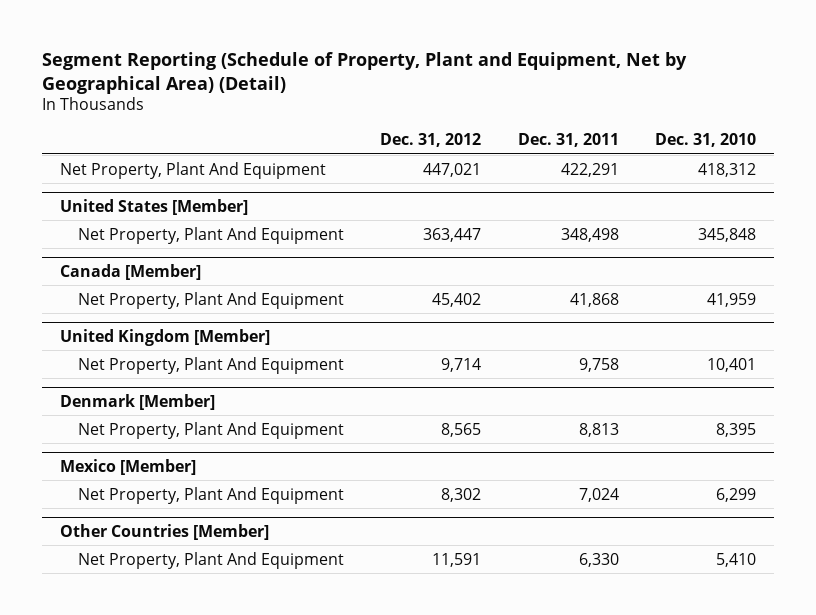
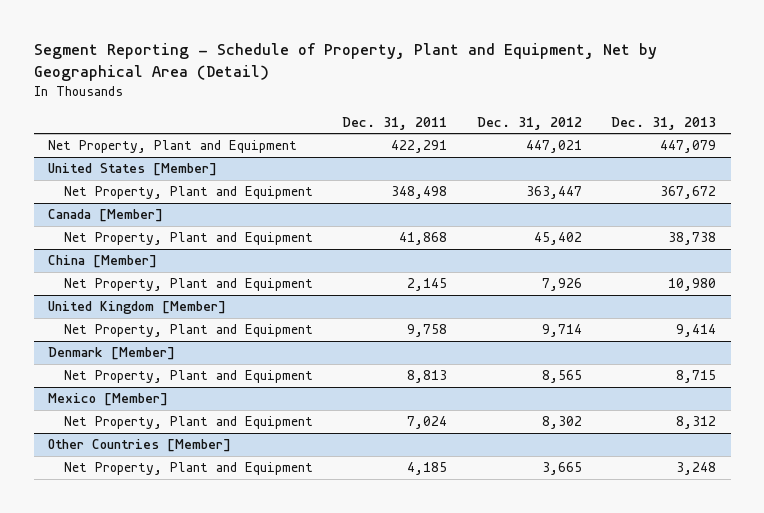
- Segment Reporting (Schedule of Property, Plant and Equipment, Net by Geographical Area) (Detail)
+ Segment Reporting - Schedule of Property, Plant and Equipment, Net by Geographical Area (Detail)
- | Dec. 31, 2012 | Dec. 31, 2011 | Dec. 31, 2010
+ | Dec. 31, 2011 | Dec. 31, 2012 | Dec. 31, 2013
- Net Property, Plant And Equipment | 447,021 | 422,291 | 418,312
+ Net Property, Plant and Equipment | 422,291 | 447,021 | 447,079
@ United States [Member]
- Net Property, Plant And Equipment | 363,447 | 348,498 | 345,848
+ Net Property, Plant and Equipment | 348,498 | 363,447 | 367,672
@ Canada [Member]
- Net Property, Plant And Equipment | 45,402 | 41,868 | 41,959
+ Net Property, Plant and Equipment | 41,868 | 45,402 | 38,738
+ China [Member]
+ Net Property, Plant and Equipment | 2,145 | 7,926 | 10,980
@ United Kingdom [Member]
- Net Property, Plant And Equipment | 9,714 | 9,758 | 10,401
+ Net Property, Plant and Equipment | 9,758 | 9,714 | 9,414
@ Denmark [Member]
- Net Property, Plant And Equipment | 8,565 | 8,813 | 8,395
+ Net Property, Plant and Equipment | 8,813 | 8,565 | 8,715
@ Mexico [Member]
- Net Property, Plant And Equipment | 8,302 | 7,024 | 6,299
+ Net Property, Plant and Equipment | 7,024 | 8,302 | 8,312
@ Other Countries [Member]
- Net Property, Plant And Equipment | 11,591 | 6,330 | 5,410
+ Net Property, Plant and Equipment | 4,185 | 3,665 | 3,248

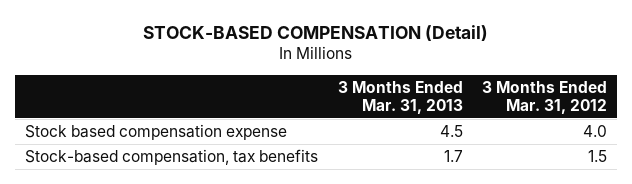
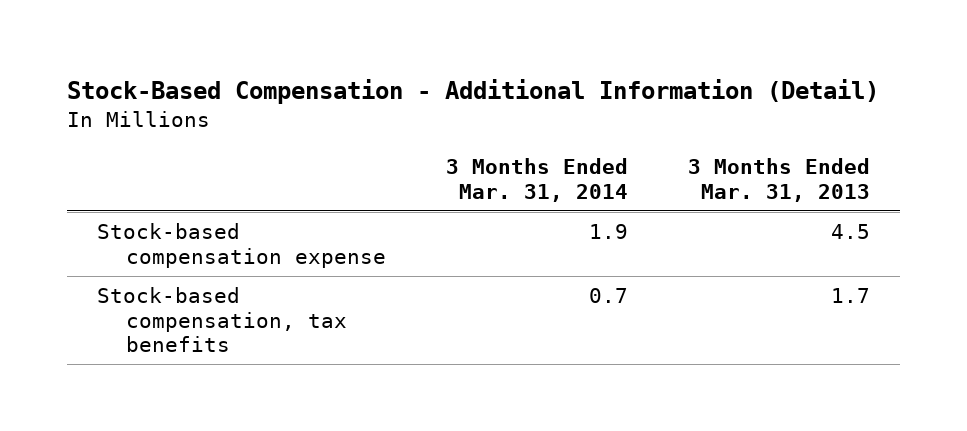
- STOCK-BASED COMPENSATION (Detail)
+ Stock-Based Compensation - Additional Information (Detail)
- | 3 Months Ended Mar. 31, 2013 | 3 Months Ended Mar. 31, 2012
+ | 3 Months Ended Mar. 31, 2014 | 3 Months Ended Mar. 31, 2013
- Stock based compensation expense | 4.5 | 4.0
+ Stock-based compensation expense | 1.9 | 4.5

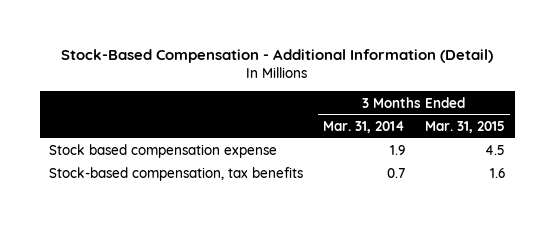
- | 3 Months Ended Mar. 31, 2014 | 3 Months Ended Mar. 31, 2013
+ | 3 Months Ended Mar. 31, 2014 | 3 Months Ended Mar. 31, 2015
- Stock-based compensation expense | 1.9 | 4.5
+ Stock based compensation expense | 1.9 | 4.5

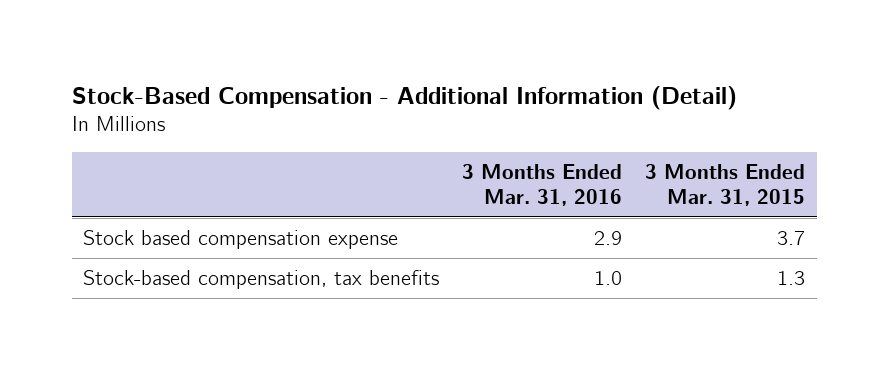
- | 3 Months Ended Mar. 31, 2014 | 3 Months Ended Mar. 31, 2015
+ | 3 Months Ended Mar. 31, 2016 | 3 Months Ended Mar. 31, 2015
- Stock based compensation expense | 1.9 | 4.5
- Stock-based compensation, tax benefits | 0.7 | 1.6
+ Stock based compensation expense | 2.9 | 3.7
+ Stock-based compensation, tax benefits | 1.0 | 1.3

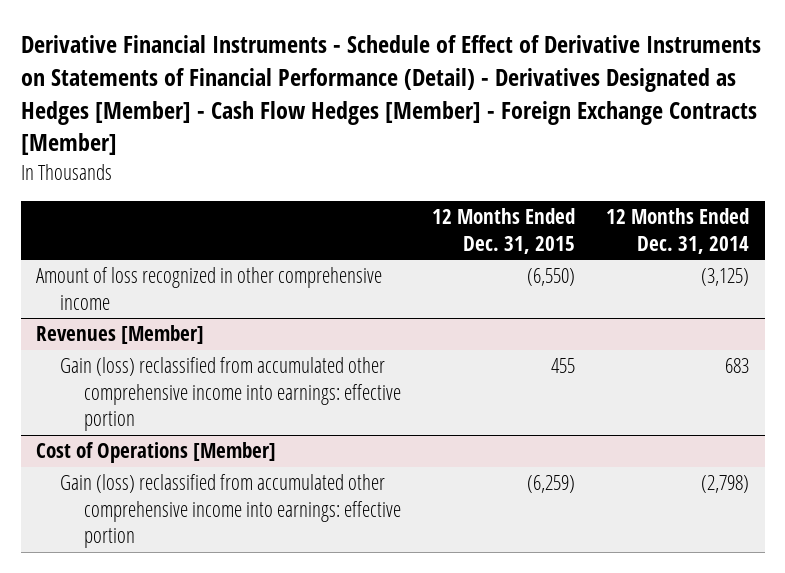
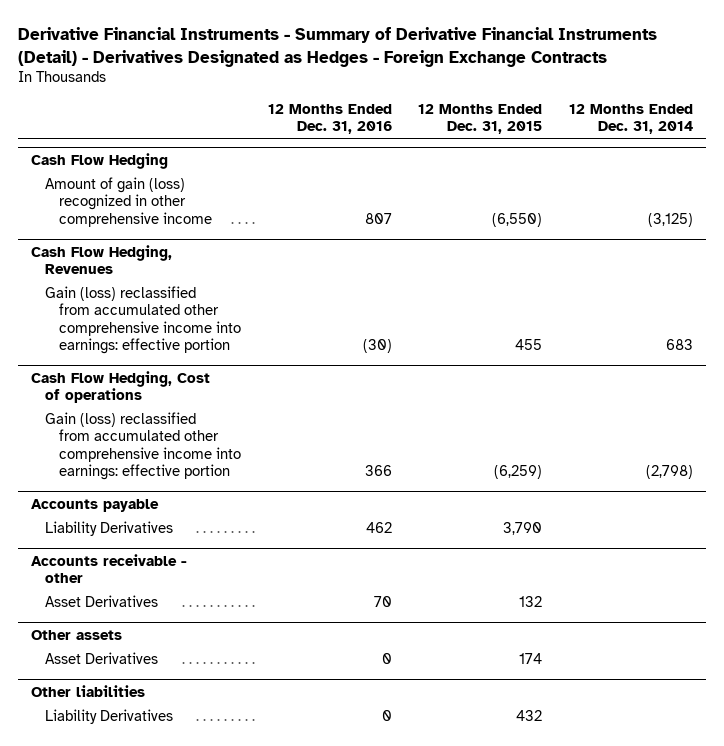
- Derivative Financial Instruments - Schedule of Effect of Derivative Instruments on Statements of Financial Performance (Detail) - Derivatives Designated as Hedges [Member] - Cash Flow Hedges [Member] - Foreign Exchange Contracts [Member]
+ Derivative Financial Instruments - Summary of Derivative Financial Instruments (Detail) - Derivatives Designated as Hedges - Foreign Exchange Contracts
- | 12 Months Ended Dec. 31, 2015 | 12 Months Ended Dec. 31, 2014
+ | 12 Months Ended Dec. 31, 2016 | 12 Months Ended Dec. 31, 2015 | 12 Months Ended Dec. 31, 2014
- Amount of loss recognized in other comprehensive income | (6,550) | (3,125)
- Revenues [Member]
+ Cash Flow Hedging
+ Amount of gain (loss) recognized in other comprehensive income | 807 | (6,550) | (3,125)
+ Cash Flow Hedging, Revenues
- Cost of Operations [Member]
+ Cash Flow Hedging, Cost of operations
+ Accounts payable
+ Liability Derivatives | 462 | 3,790 |
+ Accounts receivable - other
+ Asset Derivatives | 70 | 132 |
+ Other assets
+ Asset Derivatives | 0 | 174 |
+ Other liabilities
+ Liability Derivatives | 0 | 432 |

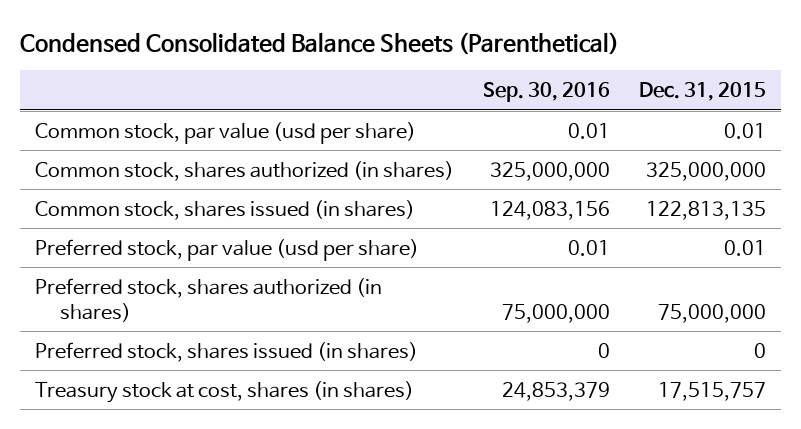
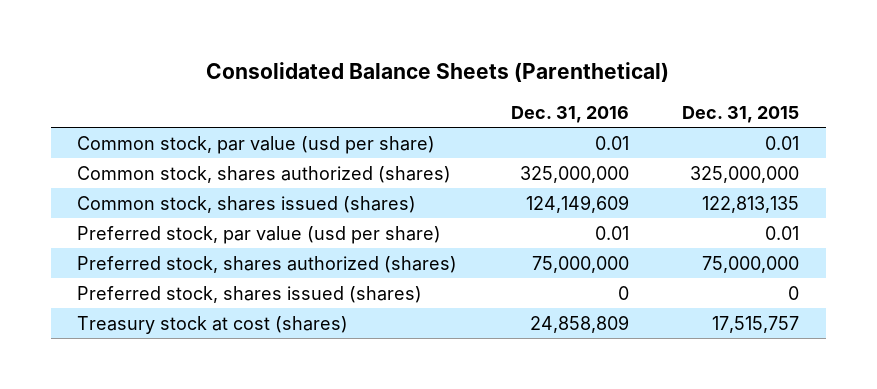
- Condensed Consolidated Balance Sheets (Parenthetical)
+ Consolidated Balance Sheets (Parenthetical)
- | Sep. 30, 2016 | Dec. 31, 2015
+ | Dec. 31, 2016 | Dec. 31, 2015
- Common stock, shares authorized (in shares) | 325,000,000 | 325,000,000
- Common stock, shares issued (in shares) | 124,083,156 | 122,813,135
+ Common stock, shares authorized (shares) | 325,000,000 | 325,000,000
+ Common stock, shares issued (shares) | 124,149,609 | 122,813,135
- Preferred stock, shares authorized (in shares) | 75,000,000 | 75,000,000
- Preferred stock, shares issued (in shares) | 0 | 0
- Treasury stock at cost, shares (in shares) | 24,853,379 | 17,515,757
+ Preferred stock, shares authorized (shares) | 75,000,000 | 75,000,000
+ Preferred stock, shares issued (shares) | 0 | 0
+ Treasury stock at cost (shares) | 24,858,809 | 17,515,757

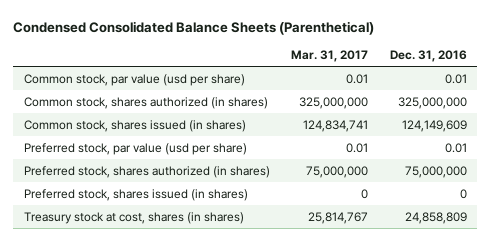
- Consolidated Balance Sheets (Parenthetical)
+ Condensed Consolidated Balance Sheets (Parenthetical)
- | Dec. 31, 2016 | Dec. 31, 2015
+ | Mar. 31, 2017 | Dec. 31, 2016
- Common stock, shares authorized (shares) | 325,000,000 | 325,000,000
- Common stock, shares issued (shares) | 124,149,609 | 122,813,135
+ Common stock, shares authorized (in shares) | 325,000,000 | 325,000,000
+ Common stock, shares issued (in shares) | 124,834,741 | 124,149,609
- Preferred stock, shares authorized (shares) | 75,000,000 | 75,000,000
- Preferred stock, shares issued (shares) | 0 | 0
- Treasury stock at cost (shares) | 24,858,809 | 17,515,757
+ Preferred stock, shares authorized (in shares) | 75,000,000 | 75,000,000
+ Preferred stock, shares issued (in shares) | 0 | 0
+ Treasury stock at cost, shares (in shares) | 25,814,767 | 24,858,809

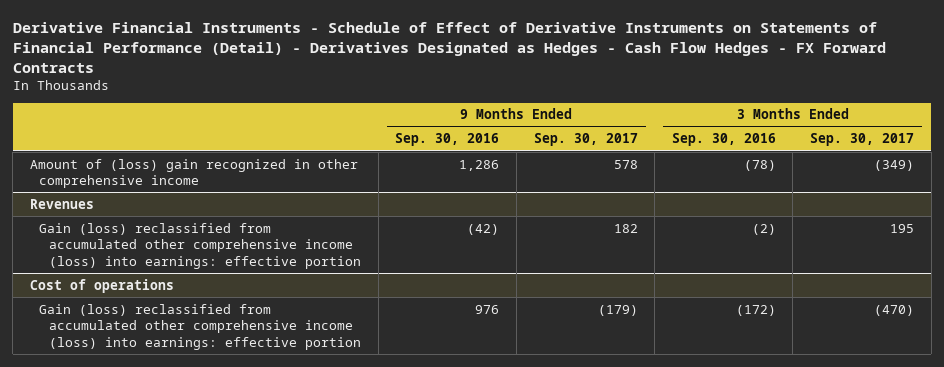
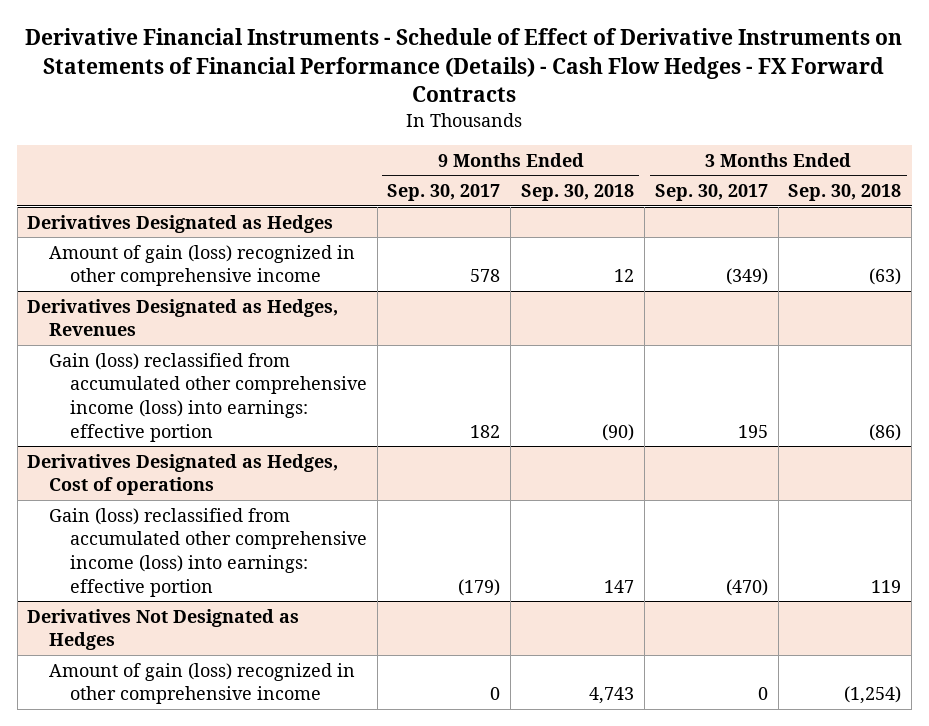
- Derivative Financial Instruments - Schedule of Effect of Derivative Instruments on Statements of Financial Performance (Detail) - Derivatives Designated as Hedges - Cash Flow Hedges - FX Forward Contracts
+ Derivative Financial Instruments - Schedule of Effect of Derivative Instruments on Statements of Financial Performance (Details) - Cash Flow Hedges - FX Forward Contracts
- | 9 Months Ended Sep. 30, 2016 | 9 Months Ended Sep. 30, 2017 | 3 Months Ended Sep. 30, 2016 | 3 Months Ended Sep. 30, 2017
+ | 9 Months Ended Sep. 30, 2017 | 9 Months Ended Sep. 30, 2018 | 3 Months Ended Sep. 30, 2017 | 3 Months Ended Sep. 30, 2018
- Amount of (loss) gain recognized in other comprehensive income | 1,286 | 578 | (78) | (349)
- Revenues
+ Derivatives Designated as Hedges
+ Amount of gain (loss) recognized in other comprehensive income | 578 | 12 | (349) | (63)
+ Derivatives Designated as Hedges, Revenues
- Cost of operations
+ Derivatives Designated as Hedges, Cost of operations
+ Derivatives Not Designated as Hedges
+ Amount of gain (loss) recognized in other comprehensive income | 0 | 4,743 | 0 | (1,254)

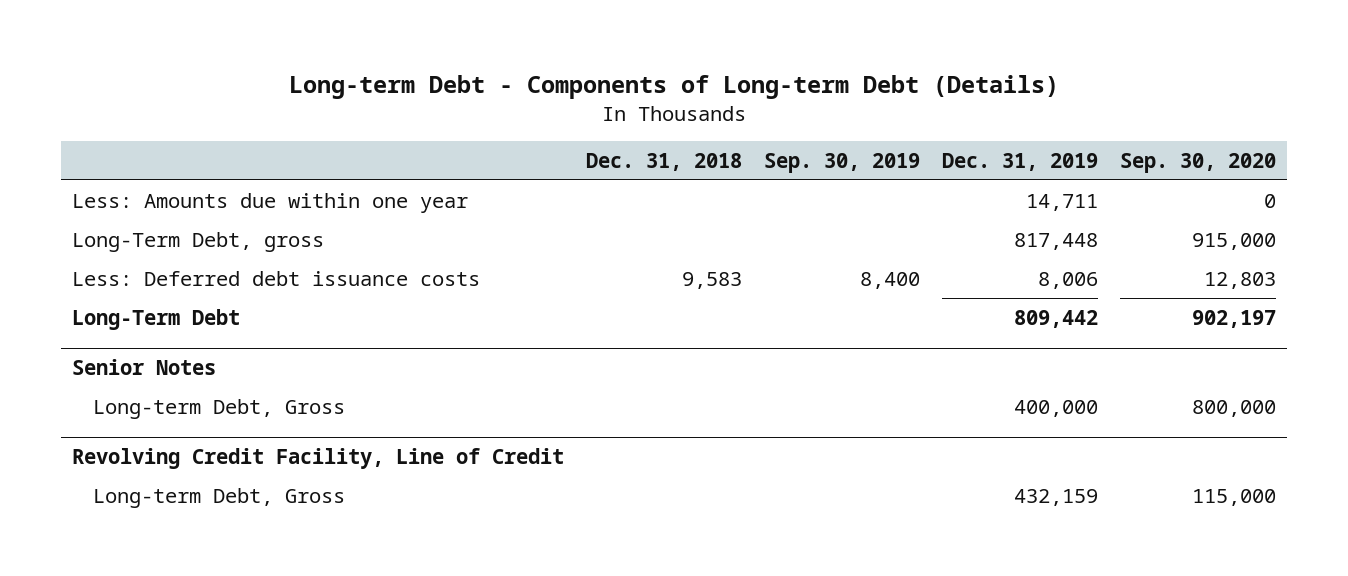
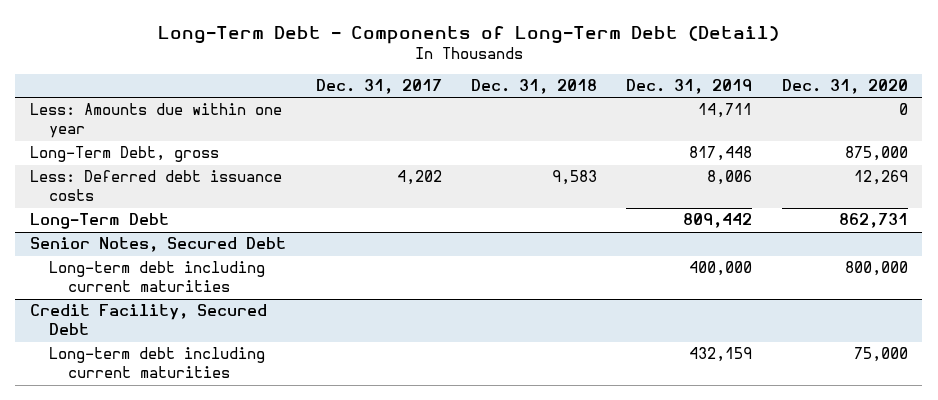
- Long-term Debt - Components of Long-term Debt (Details)
+ Long-Term Debt - Components of Long-Term Debt (Detail)
- | Dec. 31, 2018 | Sep. 30, 2019 | Dec. 31, 2019 | Sep. 30, 2020
+ | Dec. 31, 2017 | Dec. 31, 2018 | Dec. 31, 2019 | Dec. 31, 2020
- Senior Notes
- Long-term Debt, Gross | | | 400,000 | 800,000
- Revolving Credit Facility, Line of Credit
- Long-term Debt, Gross | | | 432,159 | 115,000
+ Senior Notes, Secured Debt
+ Long-term debt including current maturities | | | 400,000 | 800,000
+ Credit Facility, Secured Debt
+ Long-term debt including current maturities | | | 432,159 | 75,000

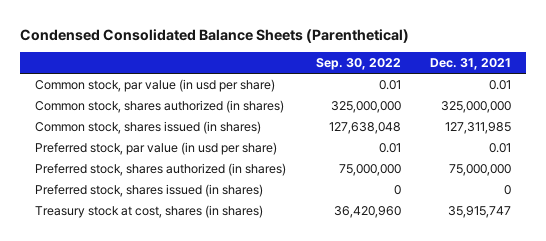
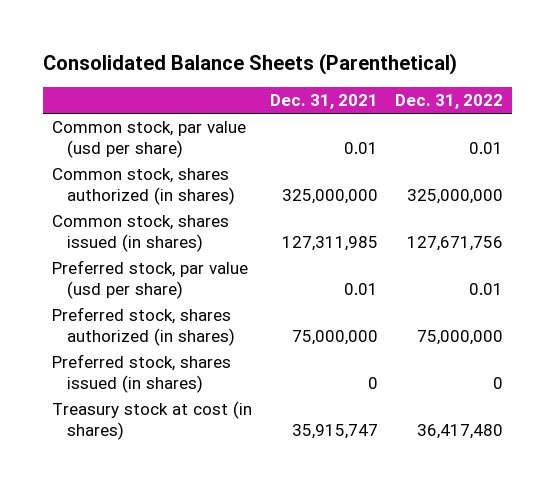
- Condensed Consolidated Balance Sheets (Parenthetical)
+ Consolidated Balance Sheets (Parenthetical)
- | Sep. 30, 2022 | Dec. 31, 2021
+ | Dec. 31, 2021 | Dec. 31, 2022
- Common stock, par value (in usd per share) | 0.01 | 0.01
+ Common stock, par value (usd per share) | 0.01 | 0.01
- Preferred stock, par value (in usd per share) | 0.01 | 0.01
+ Preferred stock, par value (usd per share) | 0.01 | 0.01
- Treasury stock at cost, shares (in shares) | 36,420,960 | 35,915,747
+ Treasury stock at cost (in shares) | 35,915,747 | 36,417,480

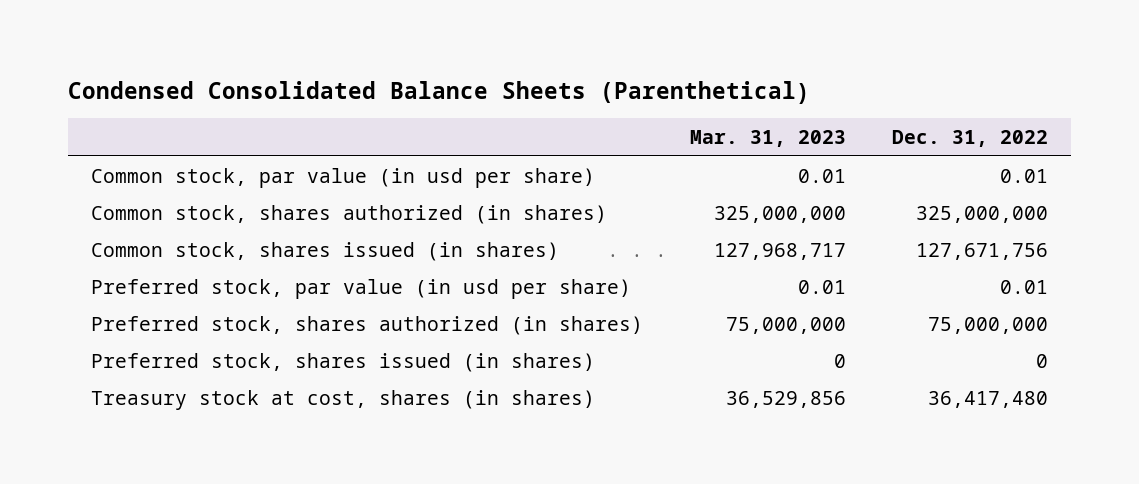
- Consolidated Balance Sheets (Parenthetical)
+ Condensed Consolidated Balance Sheets (Parenthetical)
- | Dec. 31, 2021 | Dec. 31, 2022
+ | Mar. 31, 2023 | Dec. 31, 2022
- Common stock, par value (usd per share) | 0.01 | 0.01
+ Common stock, par value (in usd per share) | 0.01 | 0.01
- Preferred stock, par value (usd per share) | 0.01 | 0.01
+ Preferred stock, par value (in usd per share) | 0.01 | 0.01
- Treasury stock at cost (in shares) | 35,915,747 | 36,417,480
+ Treasury stock at cost, shares (in shares) | 36,529,856 | 36,417,480

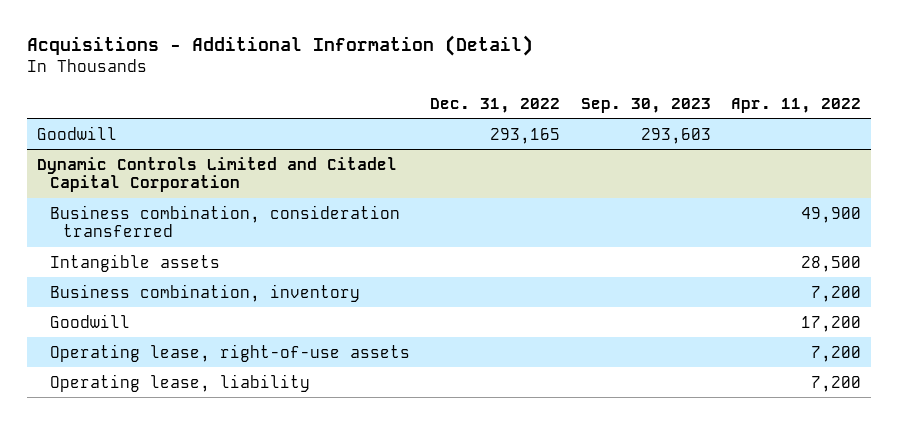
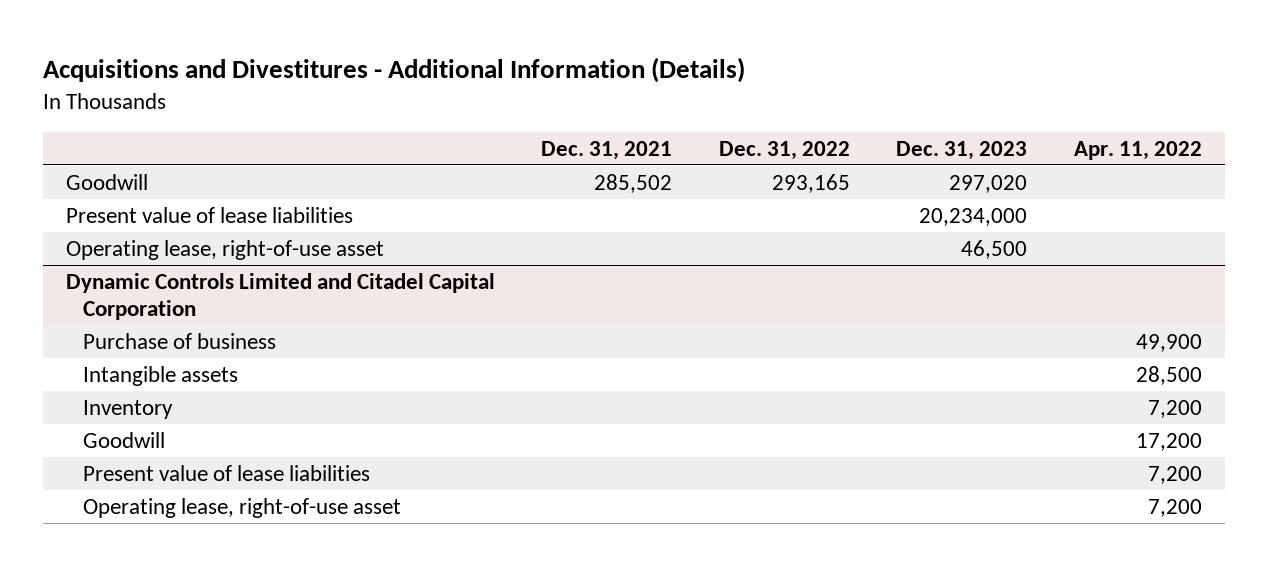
- Acquisitions - Additional Information (Detail)
+ Acquisitions and Divestitures - Additional Information (Details)
- | Dec. 31, 2022 | Sep. 30, 2023 | Apr. 11, 2022
+ | Dec. 31, 2021 | Dec. 31, 2022 | Dec. 31, 2023 | Apr. 11, 2022
+ Present value of lease liabilities | | | 20,234,000 |
+ Operating lease, right-of-use asset | | | 46,500 |
@ Dynamic Controls Limited and Citadel Capital Corporation
- Business combination, consideration transferred | | | 49,900
+ Purchase of business | | | | 49,900
- Business combination, inventory | | | 7,200
+ Inventory | | | | 7,200
- Operating lease, right-of-use assets | | | 7,200
- Operating lease, liability | | | 7,200
+ Present value of lease liabilities | | | | 7,200
+ Operating lease, right-of-use asset | | | | 7,200

